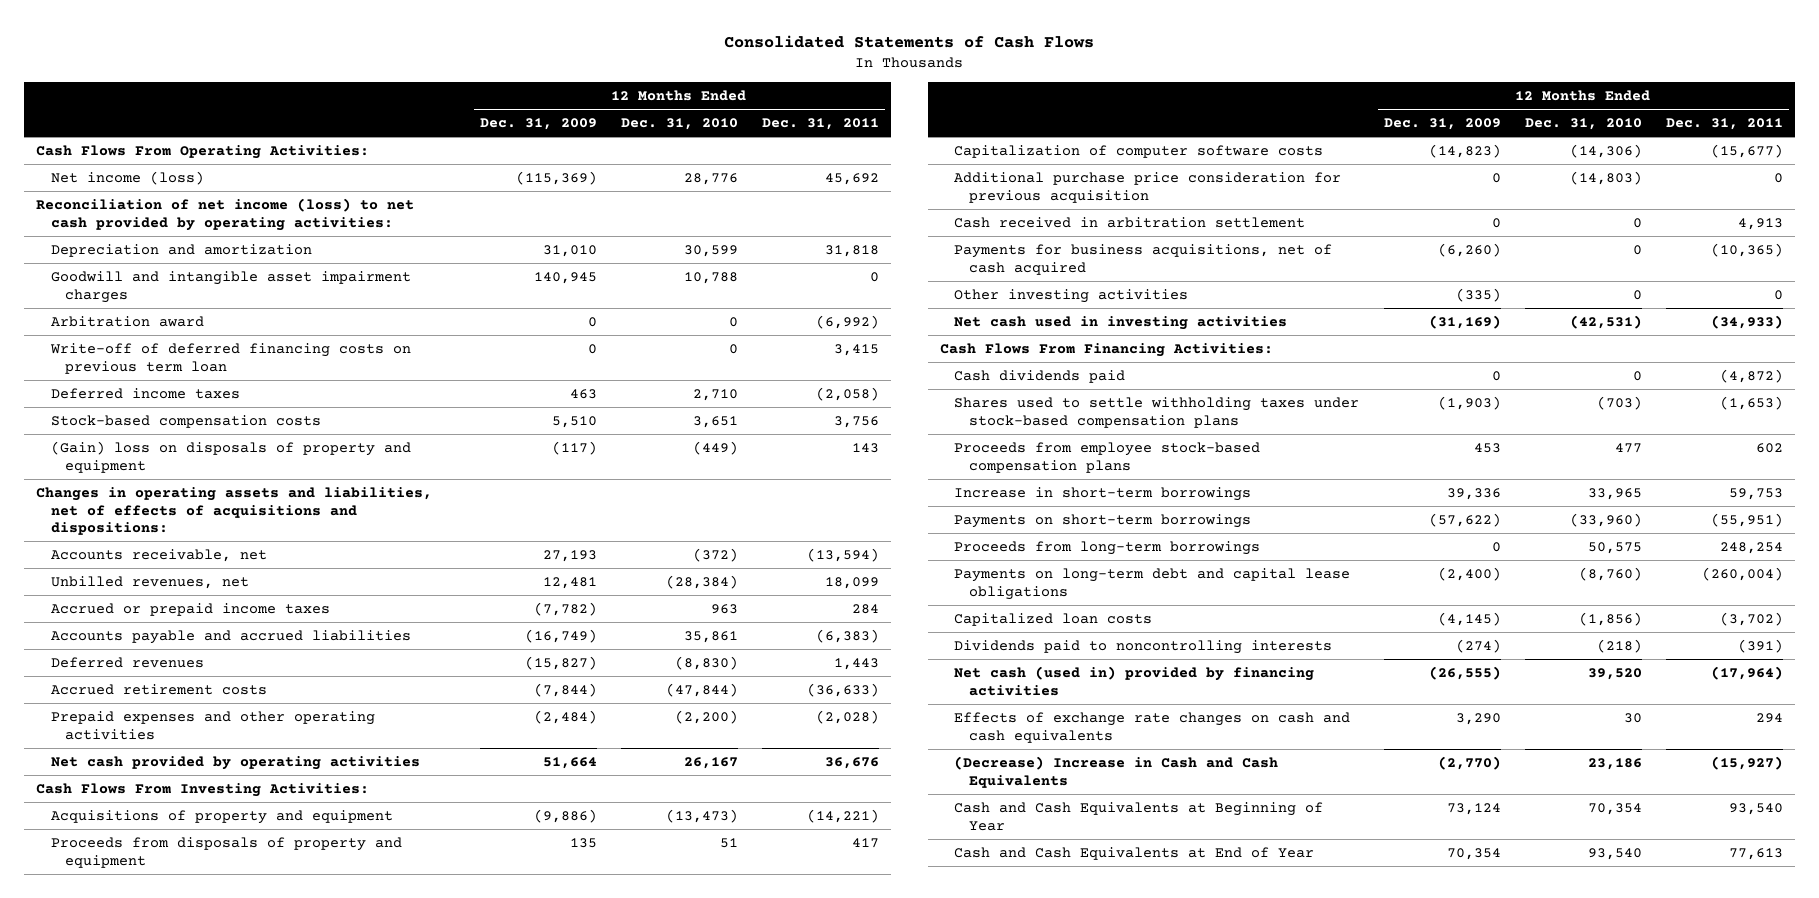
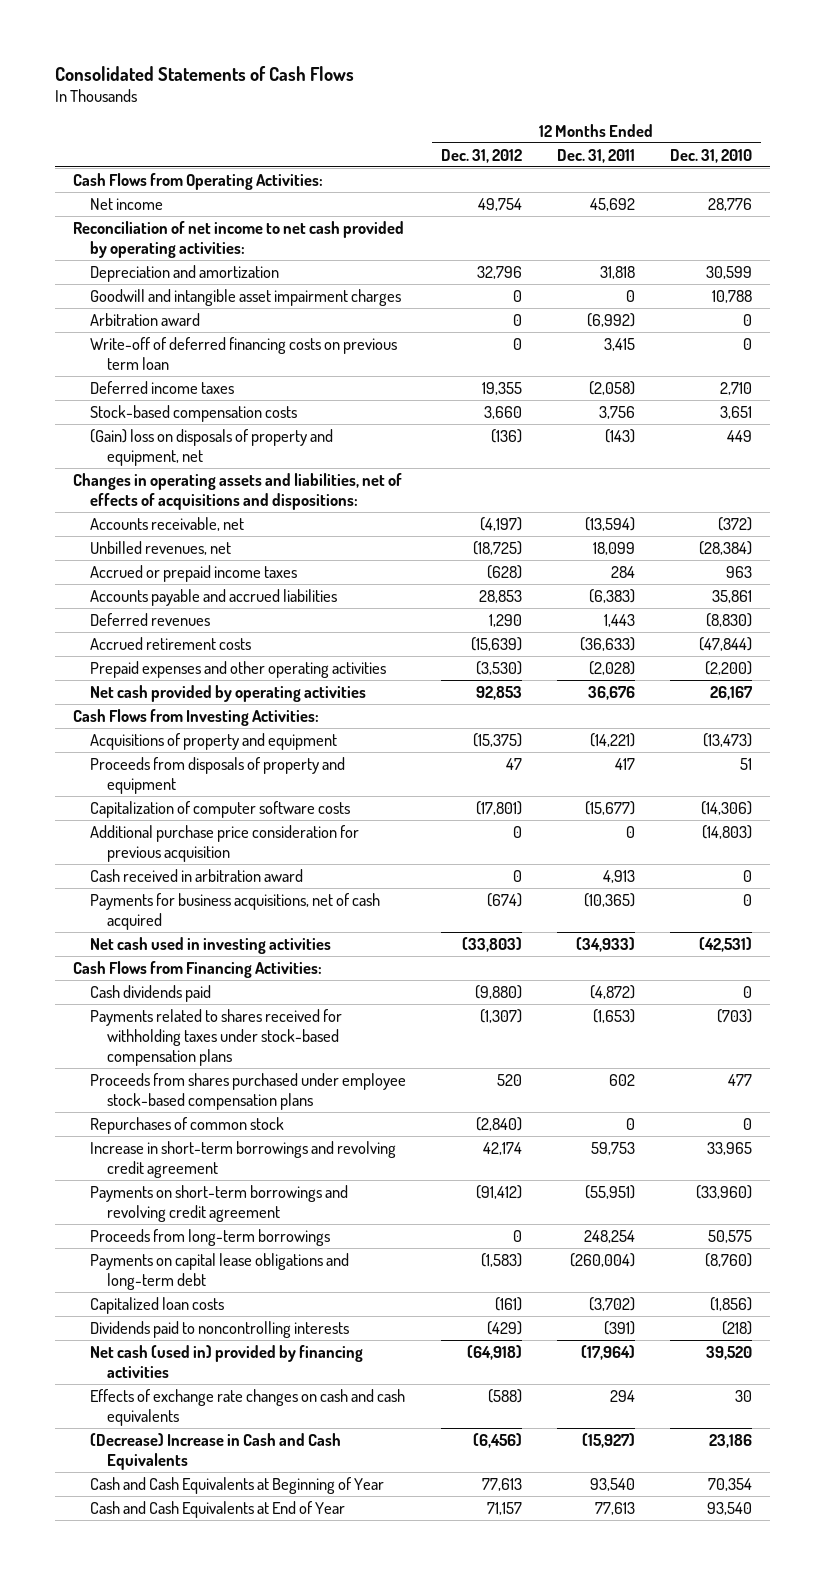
- | 12 Months Ended Dec. 31, 2009 | 12 Months Ended Dec. 31, 2010 | 12 Months Ended Dec. 31, 2011
+ | 12 Months Ended Dec. 31, 2012 | 12 Months Ended Dec. 31, 2011 | 12 Months Ended Dec. 31, 2010
- Cash Flows From Operating Activities:
- Net income (loss) | (115,369) | 28,776 | 45,692
- Reconciliation of net income (loss) to net cash provided by operating activities:
+ Cash Flows from Operating Activities:
+ Net income | 49,754 | 45,692 | 28,776
+ Reconciliation of net income to net cash provided by operating activities:
- (Gain) loss on disposals of property and equipment | (117) | (449) | 143
+ (Gain) loss on disposals of property and equipment, net | (136) | (143) | 449
- Cash Flows From Investing Activities:
+ Cash Flows from Investing Activities:
- Cash received in arbitration settlement | 0 | 0 | 4,913
+ Cash received in arbitration award | 0 | 4,913 | 0
- Other investing activities | (335) | 0 | 0
- Cash Flows From Financing Activities:
+ Cash Flows from Financing Activities:
- Shares used to settle withholding taxes under stock-based compensation plans | (1,903) | (703) | (1,653)
- Proceeds from employee stock-based compensation plans | 453 | 477 | 602
- Increase in short-term borrowings | 39,336 | 33,965 | 59,753
- Payments on short-term borrowings | (57,622) | (33,960) | (55,951)
+ Payments related to shares received for withholding taxes under stock-based compensation plans | (1,307) | (1,653) | (703)
+ Proceeds from shares purchased under employee stock-based compensation plans | 520 | 602 | 477
+ Repurchases of common stock | (2,840) | 0 | 0
+ Increase in short-term borrowings and revolving credit agreement | 42,174 | 59,753 | 33,965
+ Payments on short-term borrowings and revolving credit agreement | (91,412) | (55,951) | (33,960)
- Payments on long-term debt and capital lease obligations | (2,400) | (8,760) | (260,004)
+ Payments on capital lease obligations and long-term debt | (1,583) | (260,004) | (8,760)

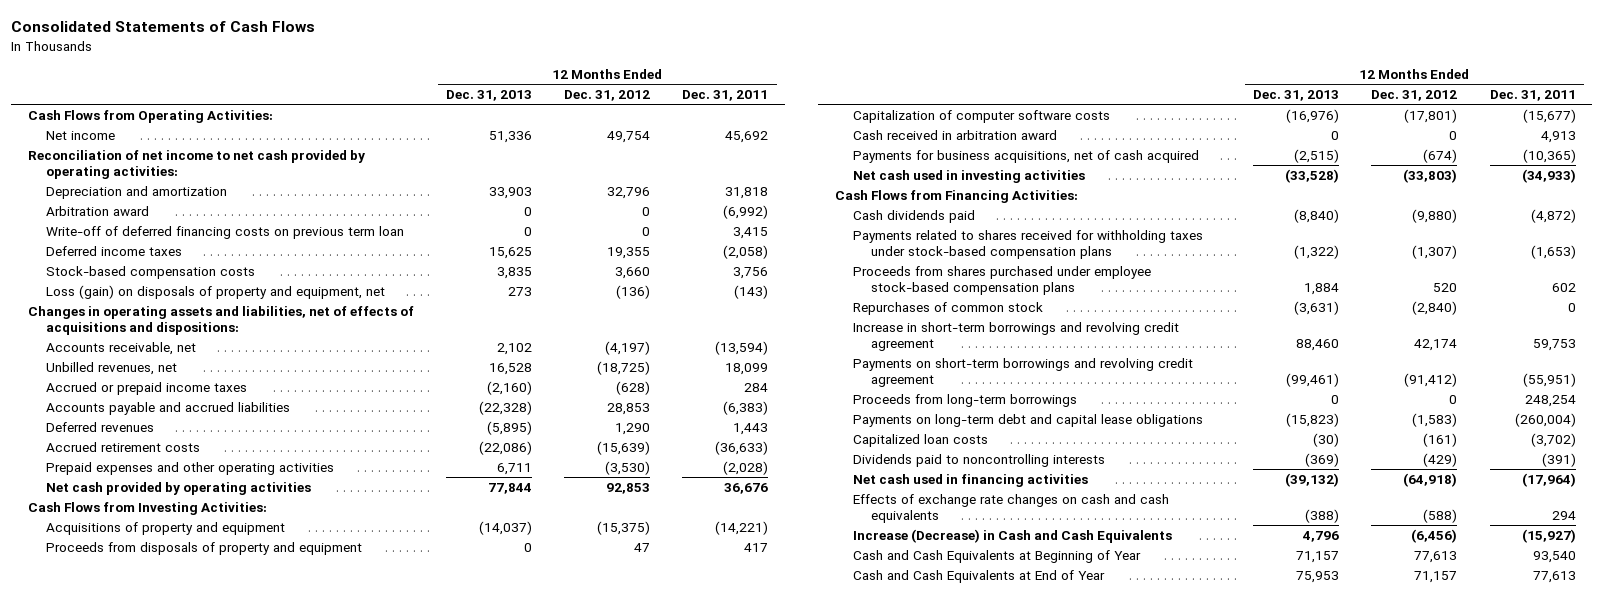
- | 12 Months Ended Dec. 31, 2012 | 12 Months Ended Dec. 31, 2011 | 12 Months Ended Dec. 31, 2010
+ | 12 Months Ended Dec. 31, 2013 | 12 Months Ended Dec. 31, 2012 | 12 Months Ended Dec. 31, 2011
- Goodwill and intangible asset impairment charges | 0 | 0 | 10,788
- (Gain) loss on disposals of property and equipment, net | (136) | (143) | 449
+ Loss (gain) on disposals of property and equipment, net | 273 | (136) | (143)
- Additional purchase price consideration for previous acquisition | 0 | 0 | (14,803)
- Payments on capital lease obligations and long-term debt | (1,583) | (260,004) | (8,760)
+ Payments on long-term debt and capital lease obligations | (15,823) | (1,583) | (260,004)
- Net cash (used in) provided by financing activities | (64,918) | (17,964) | 39,520
+ Net cash used in financing activities | (39,132) | (64,918) | (17,964)
- (Decrease) Increase in Cash and Cash Equivalents | (6,456) | (15,927) | 23,186
+ Increase (Decrease) in Cash and Cash Equivalents | 4,796 | (6,456) | (15,927)

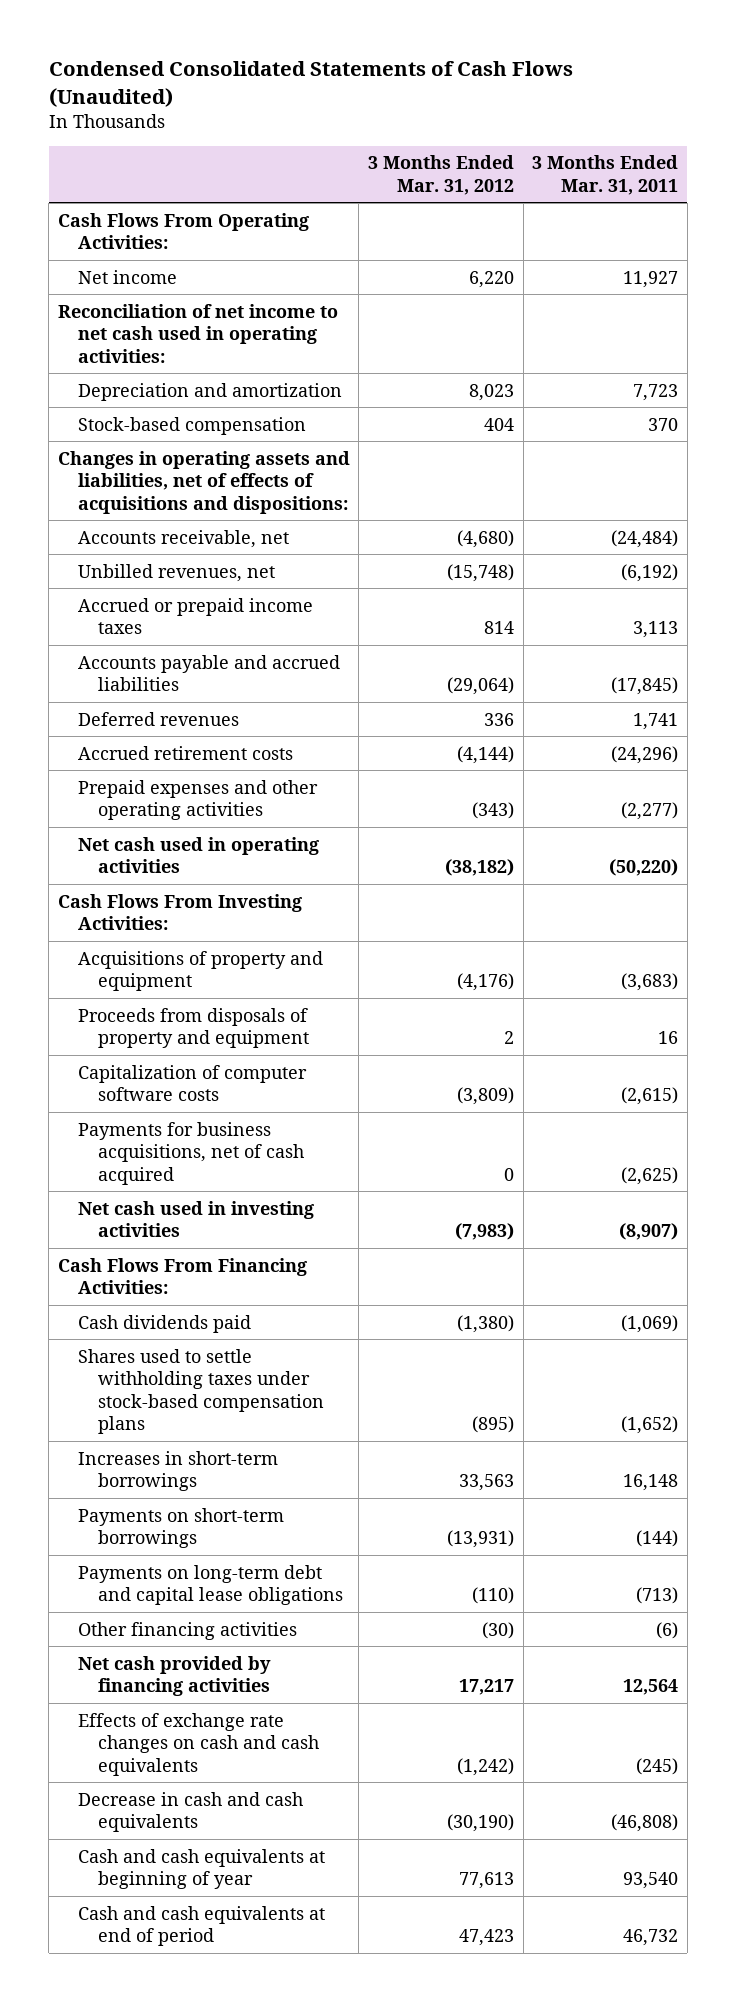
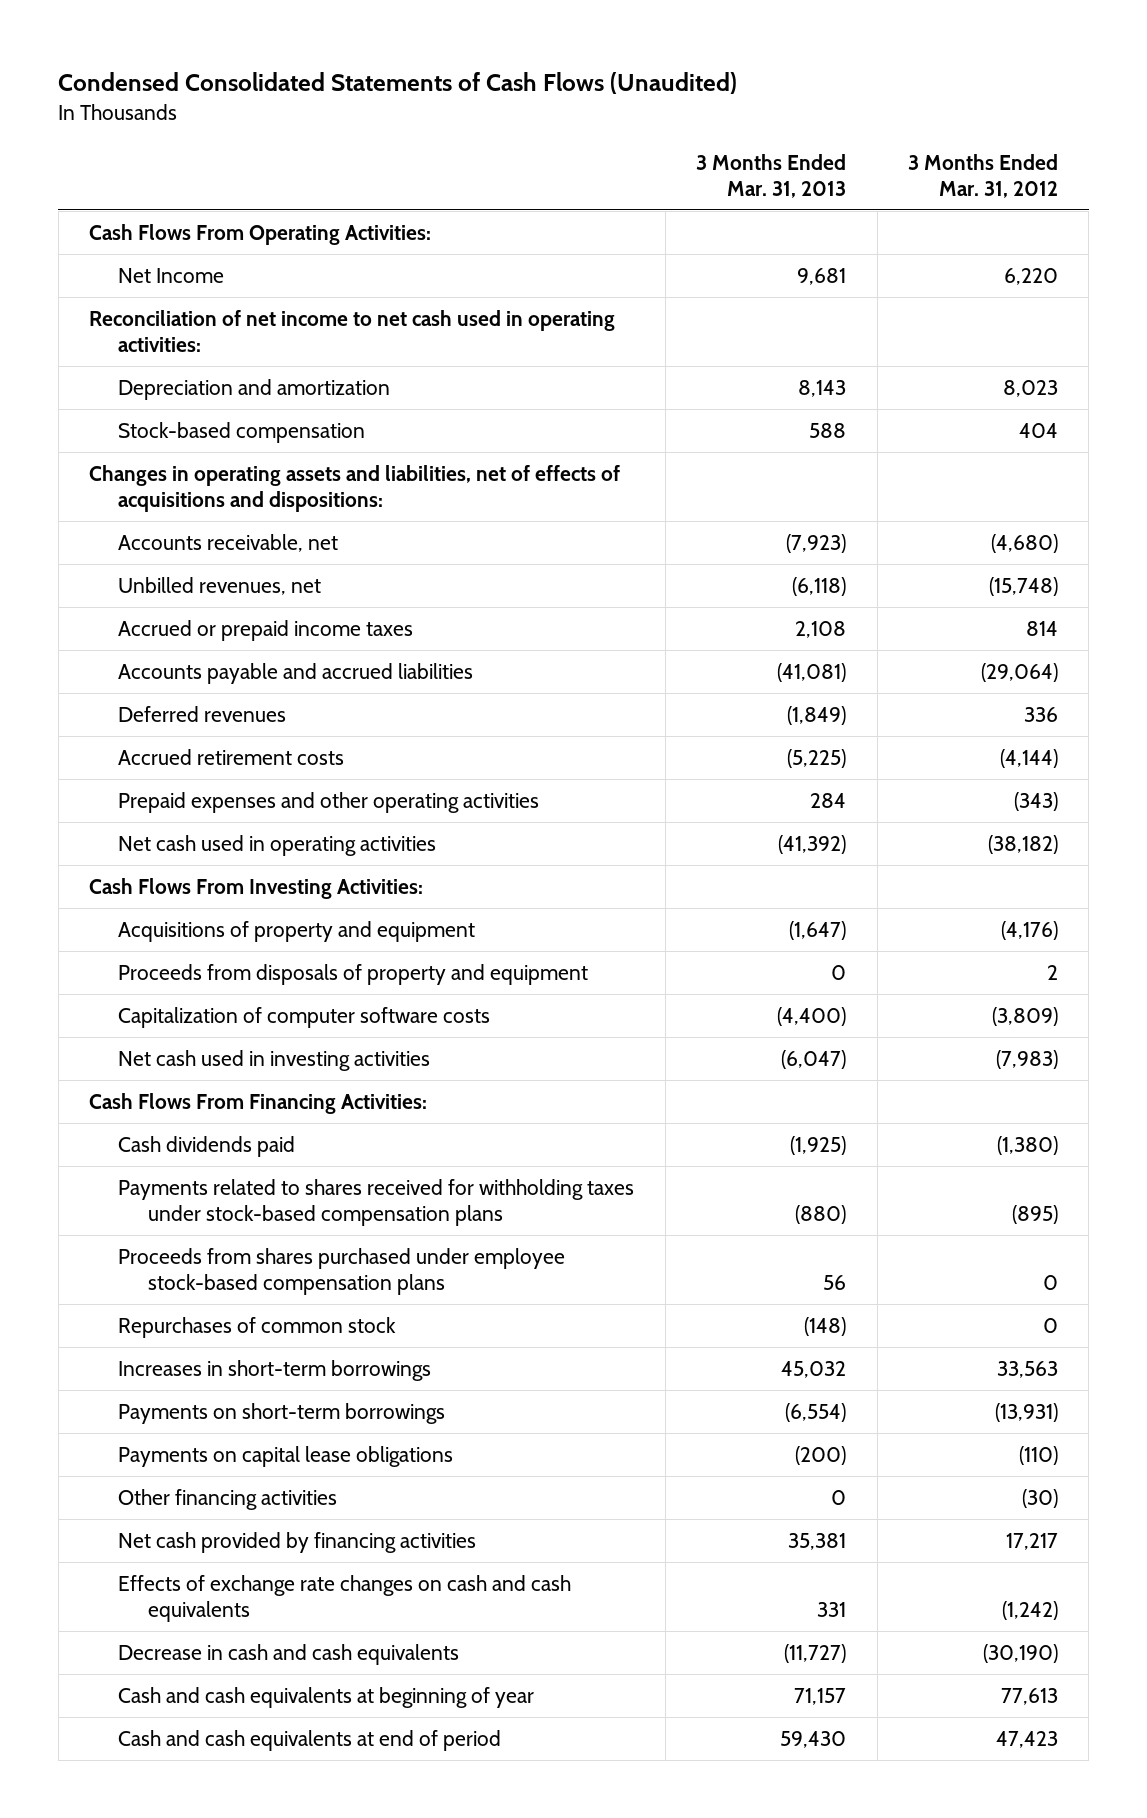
- | 3 Months Ended Mar. 31, 2012 | 3 Months Ended Mar. 31, 2011
+ | 3 Months Ended Mar. 31, 2013 | 3 Months Ended Mar. 31, 2012
- Net income | 6,220 | 11,927
+ Net Income | 9,681 | 6,220
- Payments for business acquisitions, net of cash acquired | 0 | (2,625)
- Shares used to settle withholding taxes under stock-based compensation plans | (895) | (1,652)
+ Payments related to shares received for withholding taxes under stock-based compensation plans | (880) | (895)
+ Proceeds from shares purchased under employee stock-based compensation plans | 56 | 0
+ Repurchases of common stock | (148) | 0
- Payments on long-term debt and capital lease obligations | (110) | (713)
+ Payments on capital lease obligations | (200) | (110)

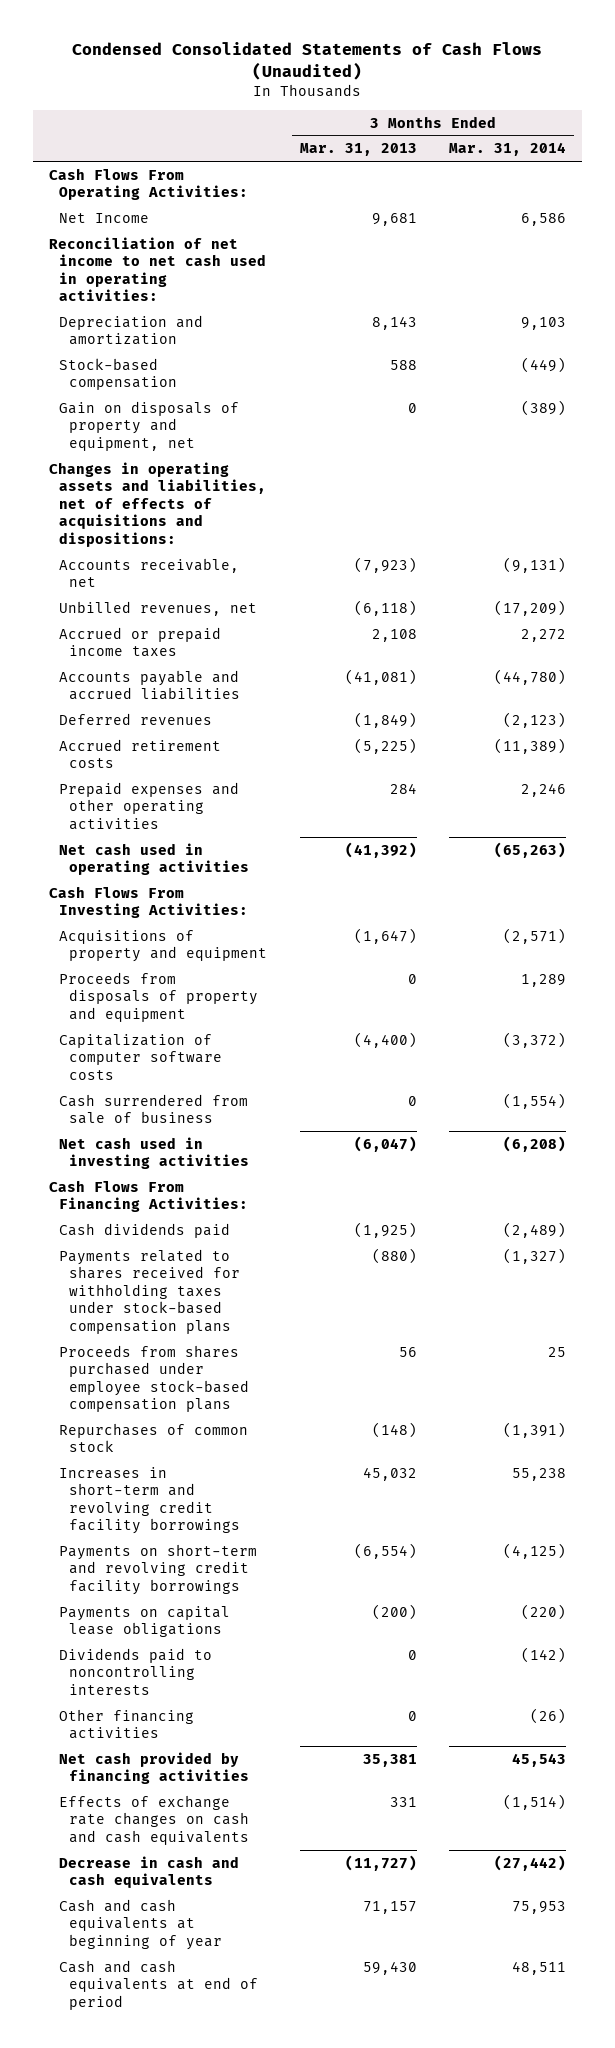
- | 3 Months Ended Mar. 31, 2013 | 3 Months Ended Mar. 31, 2012
+ | 3 Months Ended Mar. 31, 2013 | 3 Months Ended Mar. 31, 2014
+ Gain on disposals of property and equipment, net | 0 | (389)
+ Cash surrendered from sale of business | 0 | (1,554)
- Increases in short-term borrowings | 45,032 | 33,563
- Payments on short-term borrowings | (6,554) | (13,931)
+ Increases in short-term and revolving credit facility borrowings | 45,032 | 55,238
+ Payments on short-term and revolving credit facility borrowings | (6,554) | (4,125)
+ Dividends paid to noncontrolling interests | 0 | (142)

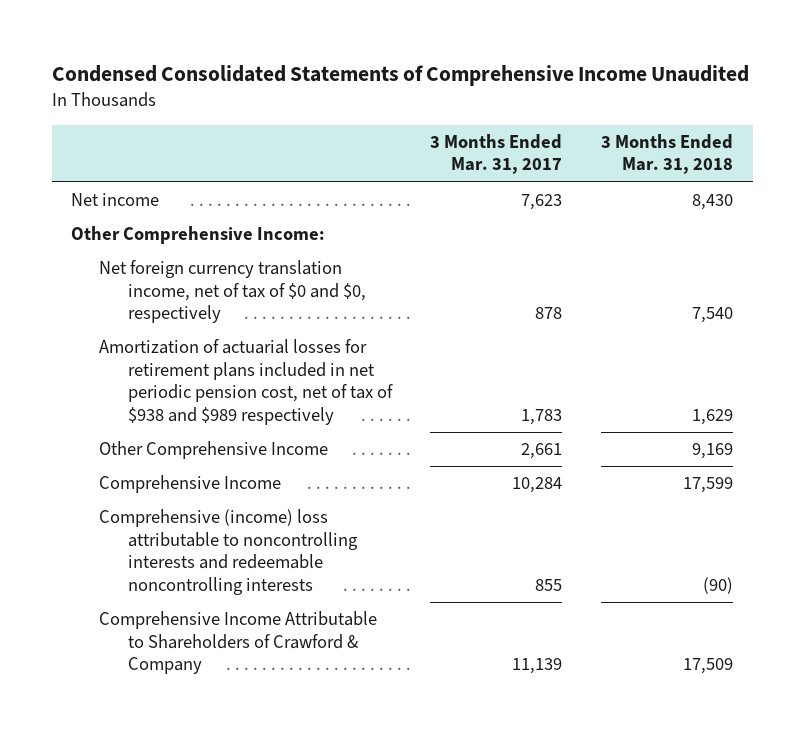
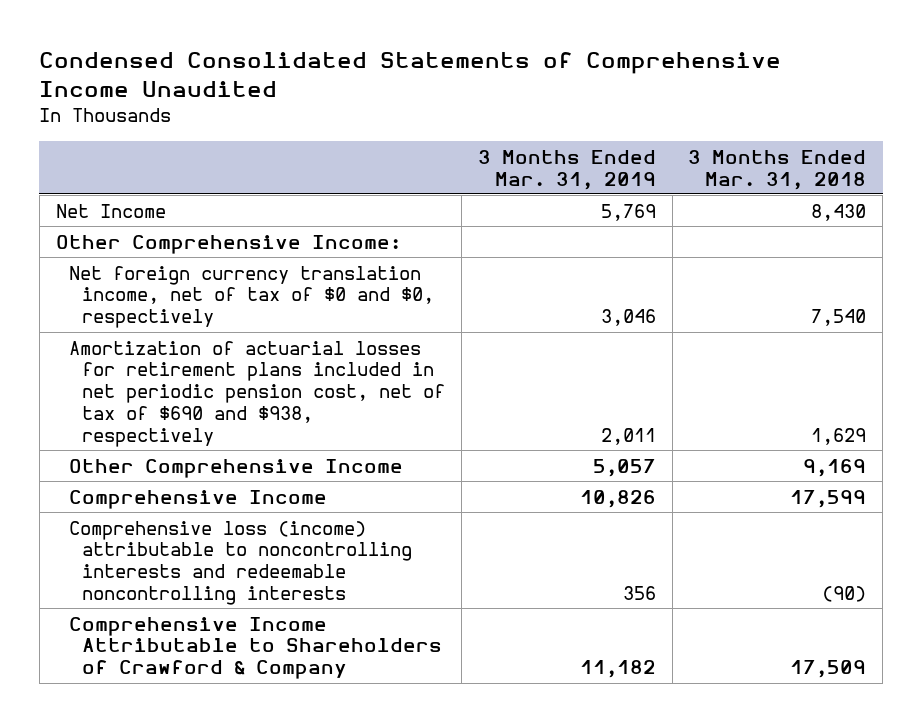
- | 3 Months Ended Mar. 31, 2017 | 3 Months Ended Mar. 31, 2018
+ | 3 Months Ended Mar. 31, 2019 | 3 Months Ended Mar. 31, 2018
- Net income | 7,623 | 8,430
+ Net Income | 5,769 | 8,430
- Amortization of actuarial losses for retirement plans included in net periodic pension cost, net of tax of $938 and $989 respectively | 1,783 | 1,629
+ Amortization of actuarial losses for retirement plans included in net periodic pension cost, net of tax of $690 and $938, respectively | 2,011 | 1,629
- Comprehensive (income) loss attributable to noncontrolling interests and redeemable noncontrolling interests | 855 | (90)
+ Comprehensive loss (income) attributable to noncontrolling interests and redeemable noncontrolling interests | 356 | (90)

